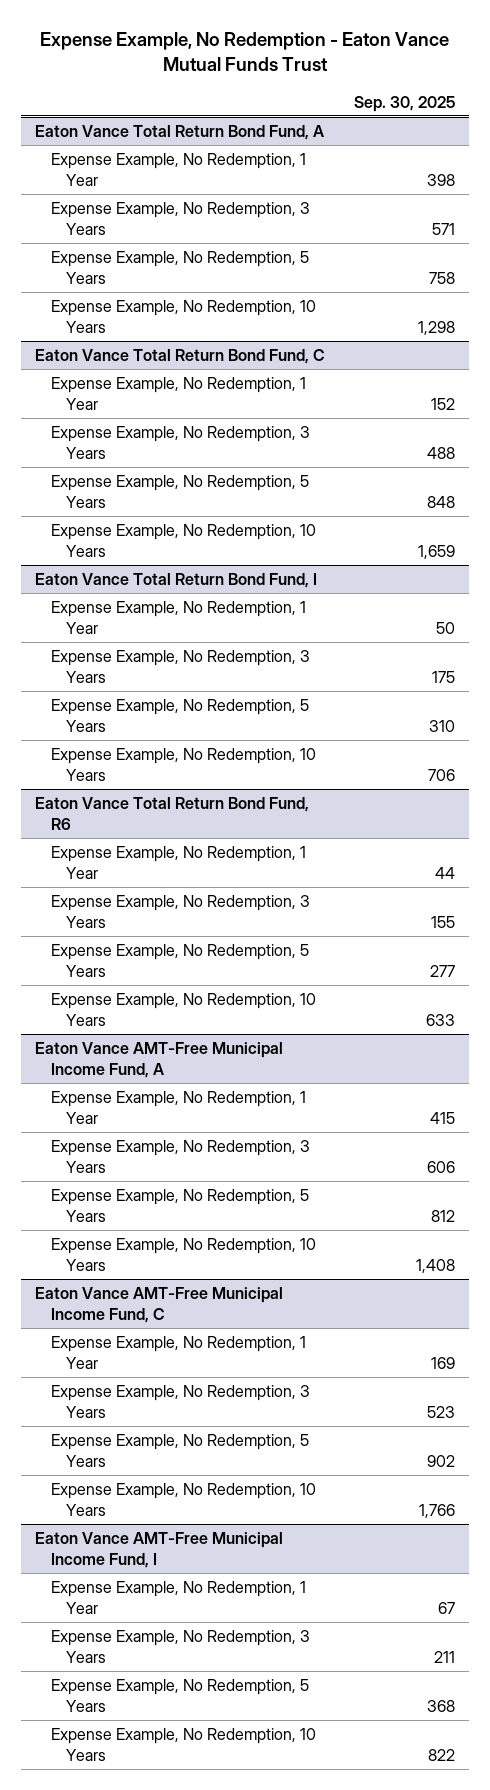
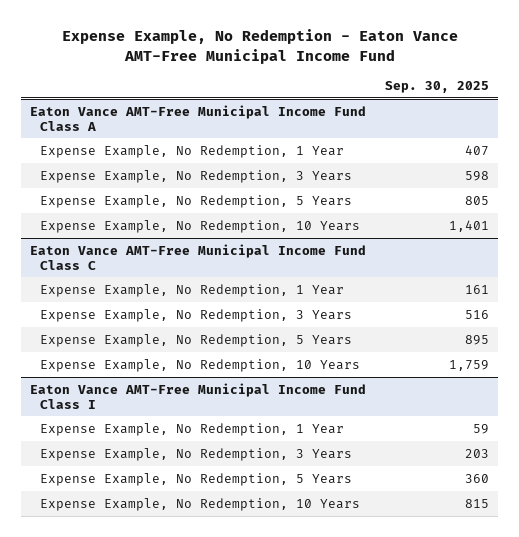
- Expense Example, No Redemption - Eaton Vance Mutual Funds Trust
+ Expense Example, No Redemption - Eaton Vance AMT-Free Municipal Income Fund
- Eaton Vance Total Return Bond Fund, A
- Expense Example, No Redemption, 1 Year | 398
- Expense Example, No Redemption, 3 Years | 571
- Expense Example, No Redemption, 5 Years | 758
- Expense Example, No Redemption, 10 Years | 1,298
- Eaton Vance Total Return Bond Fund, C
- Expense Example, No Redemption, 1 Year | 152
- Expense Example, No Redemption, 3 Years | 488
- Expense Example, No Redemption, 5 Years | 848
- Expense Example, No Redemption, 10 Years | 1,659
- Eaton Vance Total Return Bond Fund, I
- Expense Example, No Redemption, 1 Year | 50
- Expense Example, No Redemption, 3 Years | 175
- Expense Example, No Redemption, 5 Years | 310
- Expense Example, No Redemption, 10 Years | 706
- Eaton Vance Total Return Bond Fund, R6
- Expense Example, No Redemption, 1 Year | 44
- Expense Example, No Redemption, 3 Years | 155
- Expense Example, No Redemption, 5 Years | 277
- Expense Example, No Redemption, 10 Years | 633
- Eaton Vance AMT-Free Municipal Income Fund, A
- Expense Example, No Redemption, 1 Year | 415
- Expense Example, No Redemption, 3 Years | 606
- Expense Example, No Redemption, 5 Years | 812
- Expense Example, No Redemption, 10 Years | 1,408
- Eaton Vance AMT-Free Municipal Income Fund, C
- Expense Example, No Redemption, 1 Year | 169
- Expense Example, No Redemption, 3 Years | 523
- Expense Example, No Redemption, 5 Years | 902
- Expense Example, No Redemption, 10 Years | 1,766
- Eaton Vance AMT-Free Municipal Income Fund, I
- Expense Example, No Redemption, 1 Year | 67
- Expense Example, No Redemption, 3 Years | 211
- Expense Example, No Redemption, 5 Years | 368
- Expense Example, No Redemption, 10 Years | 822
+ Eaton Vance AMT-Free Municipal Income Fund Class A
+ Expense Example, No Redemption, 1 Year | 407
+ Expense Example, No Redemption, 3 Years | 598
+ Expense Example, No Redemption, 5 Years | 805
+ Expense Example, No Redemption, 10 Years | 1,401
+ Eaton Vance AMT-Free Municipal Income Fund Class C
+ Expense Example, No Redemption, 1 Year | 161
+ Expense Example, No Redemption, 3 Years | 516
+ Expense Example, No Redemption, 5 Years | 895
+ Expense Example, No Redemption, 10 Years | 1,759
+ Eaton Vance AMT-Free Municipal Income Fund Class I
+ Expense Example, No Redemption, 1 Year | 59
+ Expense Example, No Redemption, 3 Years | 203
+ Expense Example, No Redemption, 5 Years | 360
+ Expense Example, No Redemption, 10 Years | 815

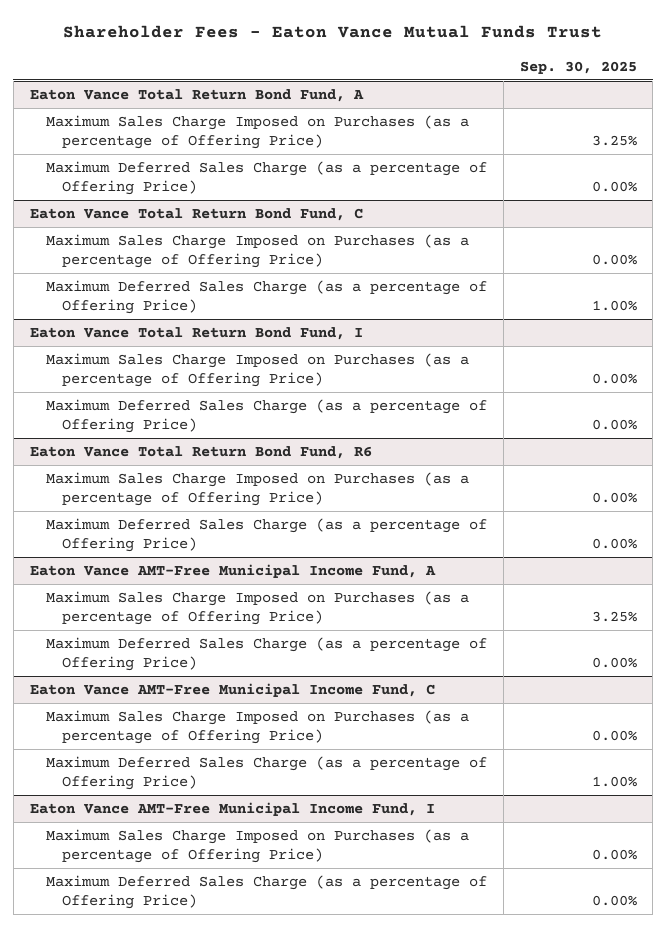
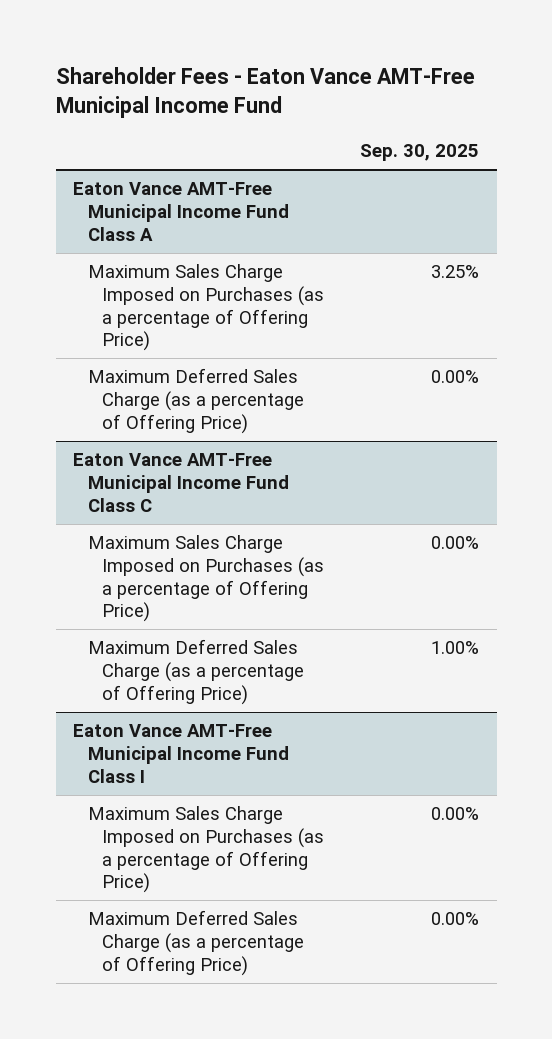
- Shareholder Fees - Eaton Vance Mutual Funds Trust
+ Shareholder Fees - Eaton Vance AMT-Free Municipal Income Fund
- Eaton Vance Total Return Bond Fund, A
- Maximum Sales Charge Imposed on Purchases (as a percentage of Offering Price) | 3.25%
- Maximum Deferred Sales Charge (as a percentage of Offering Price) | 0.00%
- Eaton Vance Total Return Bond Fund, C
- Maximum Sales Charge Imposed on Purchases (as a percentage of Offering Price) | 0.00%
- Maximum Deferred Sales Charge (as a percentage of Offering Price) | 1.00%
- Eaton Vance Total Return Bond Fund, I
- Maximum Sales Charge Imposed on Purchases (as a percentage of Offering Price) | 0.00%
- Maximum Deferred Sales Charge (as a percentage of Offering Price) | 0.00%
- Eaton Vance Total Return Bond Fund, R6
- Maximum Sales Charge Imposed on Purchases (as a percentage of Offering Price) | 0.00%
- Maximum Deferred Sales Charge (as a percentage of Offering Price) | 0.00%
- Eaton Vance AMT-Free Municipal Income Fund, A
+ Eaton Vance AMT-Free Municipal Income Fund Class A
- Eaton Vance AMT-Free Municipal Income Fund, C
+ Eaton Vance AMT-Free Municipal Income Fund Class C
- Eaton Vance AMT-Free Municipal Income Fund, I
+ Eaton Vance AMT-Free Municipal Income Fund Class I

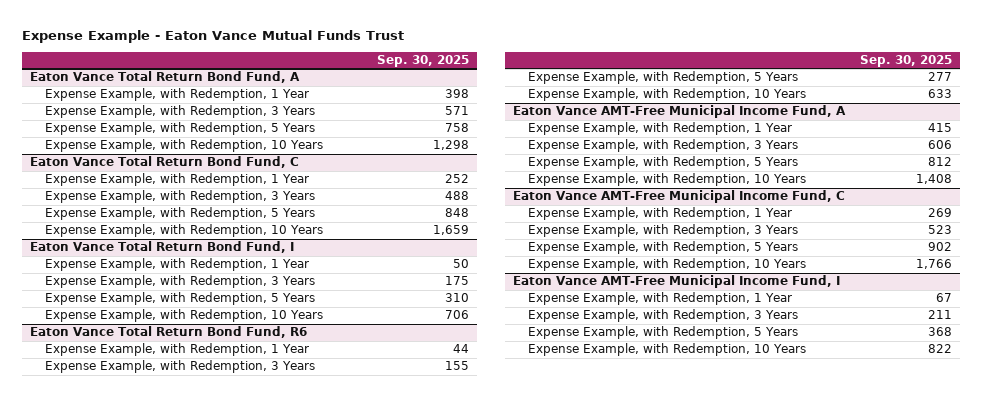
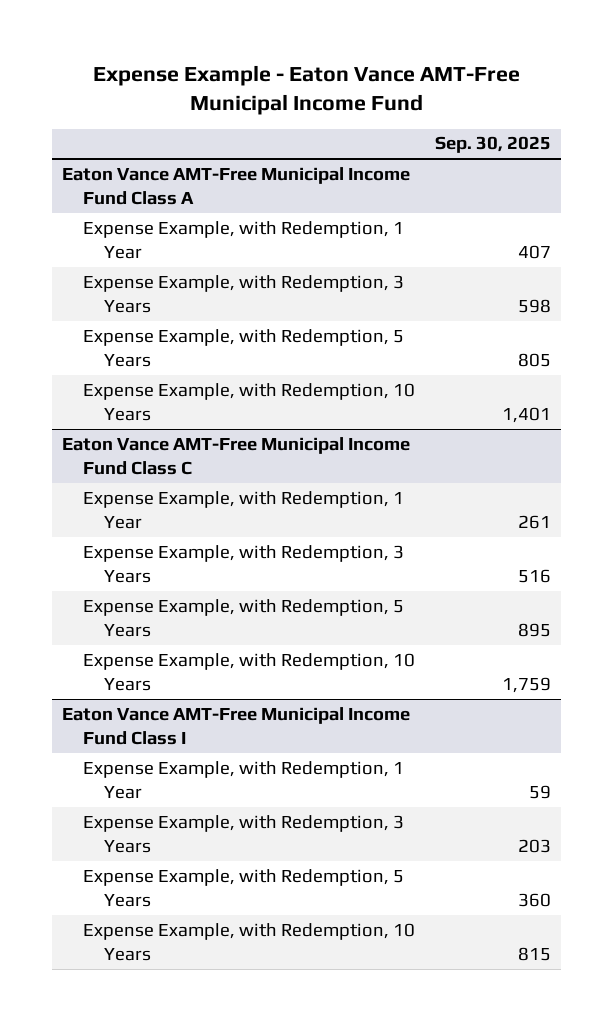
- Expense Example - Eaton Vance Mutual Funds Trust
+ Expense Example - Eaton Vance AMT-Free Municipal Income Fund
- Eaton Vance Total Return Bond Fund, A
- Expense Example, with Redemption, 1 Year | 398
- Expense Example, with Redemption, 3 Years | 571
- Expense Example, with Redemption, 5 Years | 758
- Expense Example, with Redemption, 10 Years | 1,298
- Eaton Vance Total Return Bond Fund, C
- Expense Example, with Redemption, 1 Year | 252
- Expense Example, with Redemption, 3 Years | 488
- Expense Example, with Redemption, 5 Years | 848
- Expense Example, with Redemption, 10 Years | 1,659
- Eaton Vance Total Return Bond Fund, I
- Expense Example, with Redemption, 1 Year | 50
- Expense Example, with Redemption, 3 Years | 175
- Expense Example, with Redemption, 5 Years | 310
- Expense Example, with Redemption, 10 Years | 706
- Eaton Vance Total Return Bond Fund, R6
- Expense Example, with Redemption, 1 Year | 44
- Expense Example, with Redemption, 3 Years | 155
- Expense Example, with Redemption, 5 Years | 277
- Expense Example, with Redemption, 10 Years | 633
- Eaton Vance AMT-Free Municipal Income Fund, A
- Expense Example, with Redemption, 1 Year | 415
- Expense Example, with Redemption, 3 Years | 606
- Expense Example, with Redemption, 5 Years | 812
- Expense Example, with Redemption, 10 Years | 1,408
- Eaton Vance AMT-Free Municipal Income Fund, C
- Expense Example, with Redemption, 1 Year | 269
- Expense Example, with Redemption, 3 Years | 523
- Expense Example, with Redemption, 5 Years | 902
- Expense Example, with Redemption, 10 Years | 1,766
- Eaton Vance AMT-Free Municipal Income Fund, I
- Expense Example, with Redemption, 1 Year | 67
- Expense Example, with Redemption, 3 Years | 211
- Expense Example, with Redemption, 5 Years | 368
- Expense Example, with Redemption, 10 Years | 822
+ Eaton Vance AMT-Free Municipal Income Fund Class A
+ Expense Example, with Redemption, 1 Year | 407
+ Expense Example, with Redemption, 3 Years | 598
+ Expense Example, with Redemption, 5 Years | 805
+ Expense Example, with Redemption, 10 Years | 1,401
+ Eaton Vance AMT-Free Municipal Income Fund Class C
+ Expense Example, with Redemption, 1 Year | 261
+ Expense Example, with Redemption, 3 Years | 516
+ Expense Example, with Redemption, 5 Years | 895
+ Expense Example, with Redemption, 10 Years | 1,759
+ Eaton Vance AMT-Free Municipal Income Fund Class I
+ Expense Example, with Redemption, 1 Year | 59
+ Expense Example, with Redemption, 3 Years | 203
+ Expense Example, with Redemption, 5 Years | 360
+ Expense Example, with Redemption, 10 Years | 815

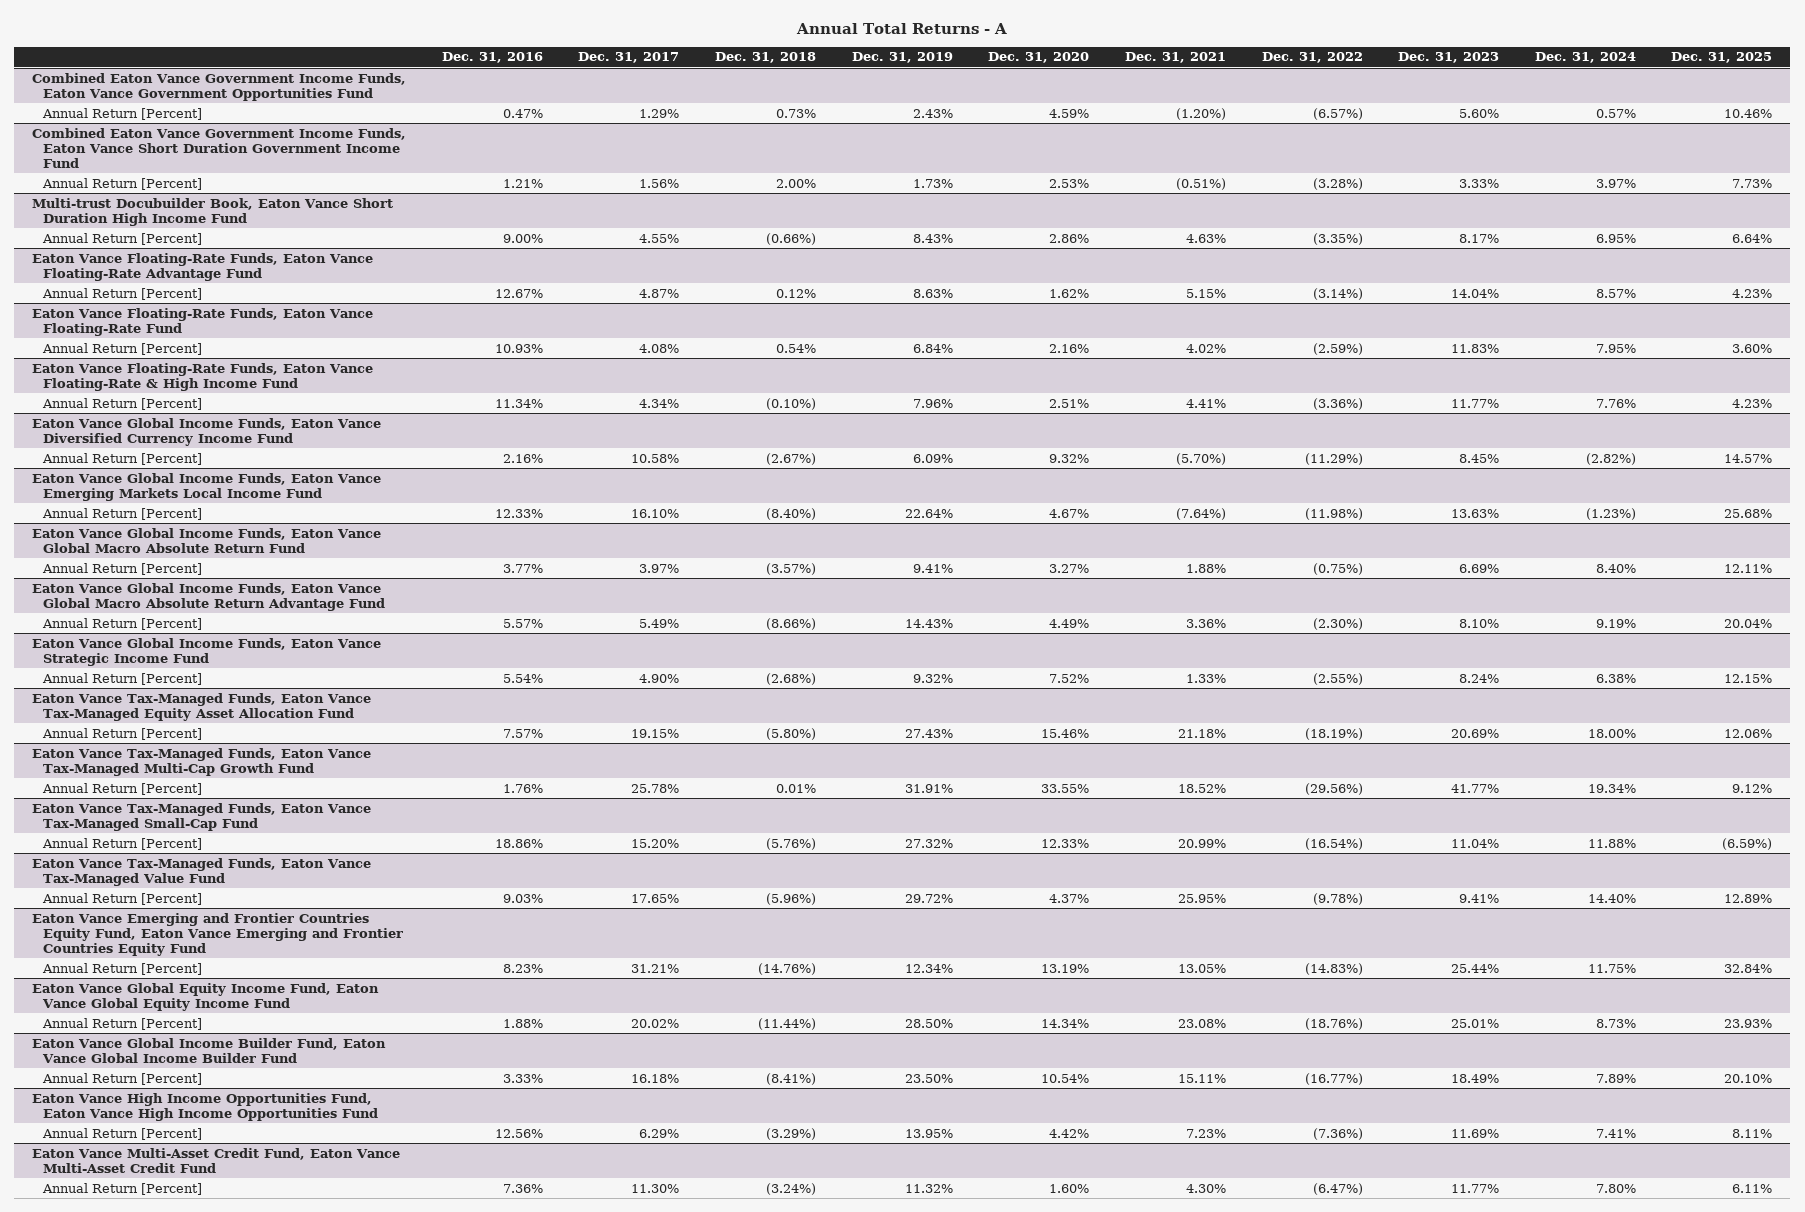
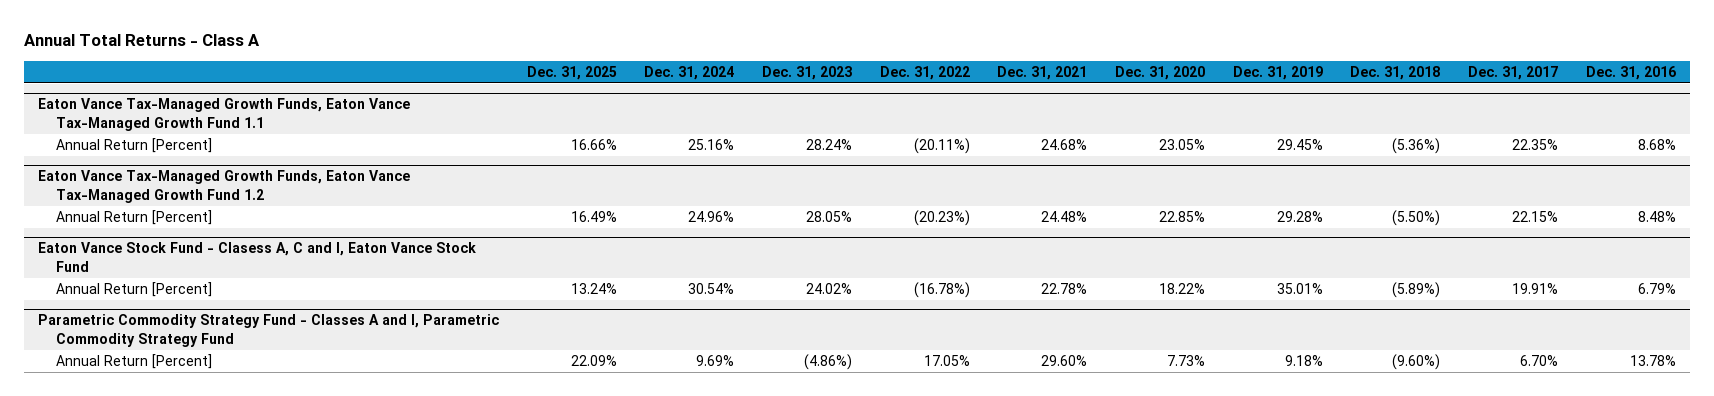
- Annual Total Returns - A
+ Annual Total Returns - Class A
- | Dec. 31, 2016 | Dec. 31, 2017 | Dec. 31, 2018 | Dec. 31, 2019 | Dec. 31, 2020 | Dec. 31, 2021 | Dec. 31, 2022 | Dec. 31, 2023 | Dec. 31, 2024 | Dec. 31, 2025
+ | Dec. 31, 2025 | Dec. 31, 2024 | Dec. 31, 2023 | Dec. 31, 2022 | Dec. 31, 2021 | Dec. 31, 2020 | Dec. 31, 2019 | Dec. 31, 2018 | Dec. 31, 2017 | Dec. 31, 2016
- Combined Eaton Vance Government Income Funds, Eaton Vance Government Opportunities Fund
- Annual Return [Percent] | 0.47% | 1.29% | 0.73% | 2.43% | 4.59% | (1.20%) | (6.57%) | 5.60% | 0.57% | 10.46%
- Combined Eaton Vance Government Income Funds, Eaton Vance Short Duration Government Income Fund
- Annual Return [Percent] | 1.21% | 1.56% | 2.00% | 1.73% | 2.53% | (0.51%) | (3.28%) | 3.33% | 3.97% | 7.73%
- Multi-trust Docubuilder Book, Eaton Vance Short Duration High Income Fund
- Annual Return [Percent] | 9.00% | 4.55% | (0.66%) | 8.43% | 2.86% | 4.63% | (3.35%) | 8.17% | 6.95% | 6.64%
- Eaton Vance Floating-Rate Funds, Eaton Vance Floating-Rate Advantage Fund
- Annual Return [Percent] | 12.67% | 4.87% | 0.12% | 8.63% | 1.62% | 5.15% | (3.14%) | 14.04% | 8.57% | 4.23%
- Eaton Vance Floating-Rate Funds, Eaton Vance Floating-Rate Fund
- Annual Return [Percent] | 10.93% | 4.08% | 0.54% | 6.84% | 2.16% | 4.02% | (2.59%) | 11.83% | 7.95% | 3.60%
- Eaton Vance Floating-Rate Funds, Eaton Vance Floating-Rate & High Income Fund
- Annual Return [Percent] | 11.34% | 4.34% | (0.10%) | 7.96% | 2.51% | 4.41% | (3.36%) | 11.77% | 7.76% | 4.23%
- Eaton Vance Global Income Funds, Eaton Vance Diversified Currency Income Fund
- Annual Return [Percent] | 2.16% | 10.58% | (2.67%) | 6.09% | 9.32% | (5.70%) | (11.29%) | 8.45% | (2.82%) | 14.57%
- Eaton Vance Global Income Funds, Eaton Vance Emerging Markets Local Income Fund
- Annual Return [Percent] | 12.33% | 16.10% | (8.40%) | 22.64% | 4.67% | (7.64%) | (11.98%) | 13.63% | (1.23%) | 25.68%
- Eaton Vance Global Income Funds, Eaton Vance Global Macro Absolute Return Fund
- Annual Return [Percent] | 3.77% | 3.97% | (3.57%) | 9.41% | 3.27% | 1.88% | (0.75%) | 6.69% | 8.40% | 12.11%
- Eaton Vance Global Income Funds, Eaton Vance Global Macro Absolute Return Advantage Fund
- Annual Return [Percent] | 5.57% | 5.49% | (8.66%) | 14.43% | 4.49% | 3.36% | (2.30%) | 8.10% | 9.19% | 20.04%
- Eaton Vance Global Income Funds, Eaton Vance Strategic Income Fund
- Annual Return [Percent] | 5.54% | 4.90% | (2.68%) | 9.32% | 7.52% | 1.33% | (2.55%) | 8.24% | 6.38% | 12.15%
- Eaton Vance Tax-Managed Funds, Eaton Vance Tax-Managed Equity Asset Allocation Fund
- Annual Return [Percent] | 7.57% | 19.15% | (5.80%) | 27.43% | 15.46% | 21.18% | (18.19%) | 20.69% | 18.00% | 12.06%
- Eaton Vance Tax-Managed Funds, Eaton Vance Tax-Managed Multi-Cap Growth Fund
- Annual Return [Percent] | 1.76% | 25.78% | 0.01% | 31.91% | 33.55% | 18.52% | (29.56%) | 41.77% | 19.34% | 9.12%
- Eaton Vance Tax-Managed Funds, Eaton Vance Tax-Managed Small-Cap Fund
- Annual Return [Percent] | 18.86% | 15.20% | (5.76%) | 27.32% | 12.33% | 20.99% | (16.54%) | 11.04% | 11.88% | (6.59%)
- Eaton Vance Tax-Managed Funds, Eaton Vance Tax-Managed Value Fund
- Annual Return [Percent] | 9.03% | 17.65% | (5.96%) | 29.72% | 4.37% | 25.95% | (9.78%) | 9.41% | 14.40% | 12.89%
- Eaton Vance Emerging and Frontier Countries Equity Fund, Eaton Vance Emerging and Frontier Countries Equity Fund
- Annual Return [Percent] | 8.23% | 31.21% | (14.76%) | 12.34% | 13.19% | 13.05% | (14.83%) | 25.44% | 11.75% | 32.84%
- Eaton Vance Global Equity Income Fund, Eaton Vance Global Equity Income Fund
- Annual Return [Percent] | 1.88% | 20.02% | (11.44%) | 28.50% | 14.34% | 23.08% | (18.76%) | 25.01% | 8.73% | 23.93%
- Eaton Vance Global Income Builder Fund, Eaton Vance Global Income Builder Fund
- Annual Return [Percent] | 3.33% | 16.18% | (8.41%) | 23.50% | 10.54% | 15.11% | (16.77%) | 18.49% | 7.89% | 20.10%
- Eaton Vance High Income Opportunities Fund, Eaton Vance High Income Opportunities Fund
- Annual Return [Percent] | 12.56% | 6.29% | (3.29%) | 13.95% | 4.42% | 7.23% | (7.36%) | 11.69% | 7.41% | 8.11%
- Eaton Vance Multi-Asset Credit Fund, Eaton Vance Multi-Asset Credit Fund
- Annual Return [Percent] | 7.36% | 11.30% | (3.24%) | 11.32% | 1.60% | 4.30% | (6.47%) | 11.77% | 7.80% | 6.11%
+ Eaton Vance Tax-Managed Growth Funds, Eaton Vance Tax-Managed Growth Fund 1.1
+ Annual Return [Percent] | 16.66% | 25.16% | 28.24% | (20.11%) | 24.68% | 23.05% | 29.45% | (5.36%) | 22.35% | 8.68%
+ Eaton Vance Tax-Managed Growth Funds, Eaton Vance Tax-Managed Growth Fund 1.2
+ Annual Return [Percent] | 16.49% | 24.96% | 28.05% | (20.23%) | 24.48% | 22.85% | 29.28% | (5.50%) | 22.15% | 8.48%
+ Eaton Vance Stock Fund - Clasess A, C and I, Eaton Vance Stock Fund
+ Annual Return [Percent] | 13.24% | 30.54% | 24.02% | (16.78%) | 22.78% | 18.22% | 35.01% | (5.89%) | 19.91% | 6.79%
+ Parametric Commodity Strategy Fund - Classes A and I, Parametric Commodity Strategy Fund
+ Annual Return [Percent] | 22.09% | 9.69% | (4.86%) | 17.05% | 29.60% | 7.73% | 9.18% | (9.60%) | 6.70% | 13.78%

